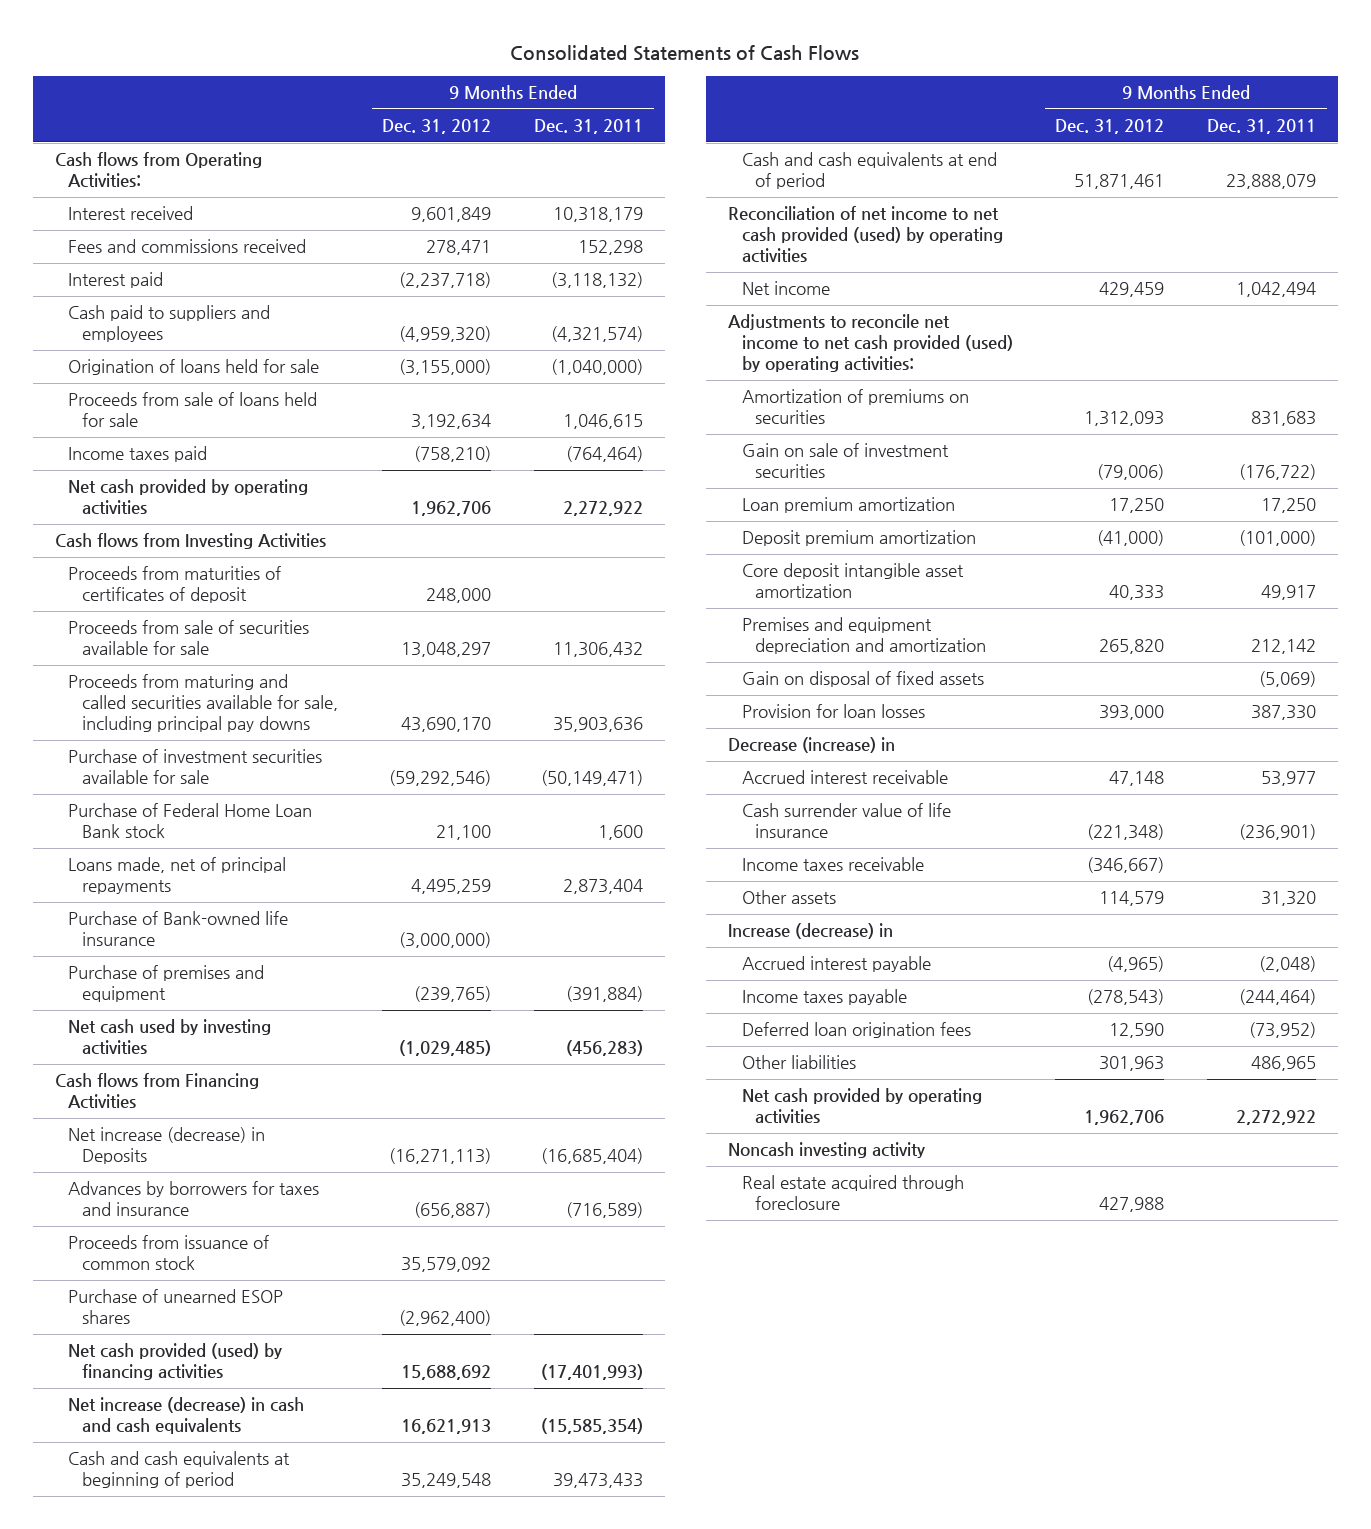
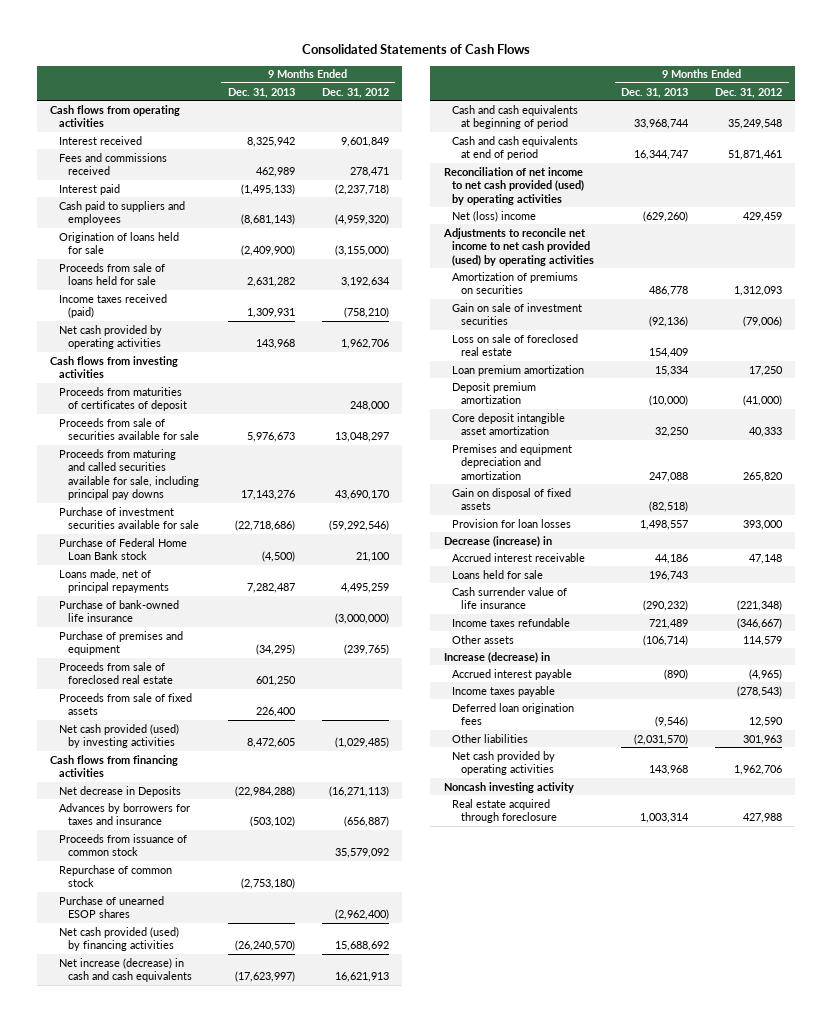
- | 9 Months Ended Dec. 31, 2012 | 9 Months Ended Dec. 31, 2011
+ | 9 Months Ended Dec. 31, 2013 | 9 Months Ended Dec. 31, 2012
- Cash flows from Operating Activities:
+ Cash flows from operating activities
- Income taxes paid | (758,210) | (764,464)
+ Income taxes received (paid) | 1,309,931 | (758,210)
- Cash flows from Investing Activities
+ Cash flows from investing activities
- Purchase of Bank-owned life insurance | (3,000,000) |
+ Purchase of bank-owned life insurance | | (3,000,000)
- Net cash used by investing activities | (1,029,485) | (456,283)
- Cash flows from Financing Activities
- Net increase (decrease) in Deposits | (16,271,113) | (16,685,404)
+ Proceeds from sale of foreclosed real estate | 601,250 |
+ Proceeds from sale of fixed assets | 226,400 |
+ Net cash provided (used) by investing activities | 8,472,605 | (1,029,485)
+ Cash flows from financing activities
+ Net decrease in Deposits | (22,984,288) | (16,271,113)
+ Repurchase of common stock | (2,753,180) |
- Net income | 429,459 | 1,042,494
- Adjustments to reconcile net income to net cash provided (used) by operating activities:
+ Net (loss) income | (629,260) | 429,459
+ Adjustments to reconcile net income to net cash provided (used) by operating activities
+ Loss on sale of foreclosed real estate | 154,409 |
+ Loans held for sale | 196,743 |
- Income taxes receivable | (346,667) |
+ Income taxes refundable | 721,489 | (346,667)

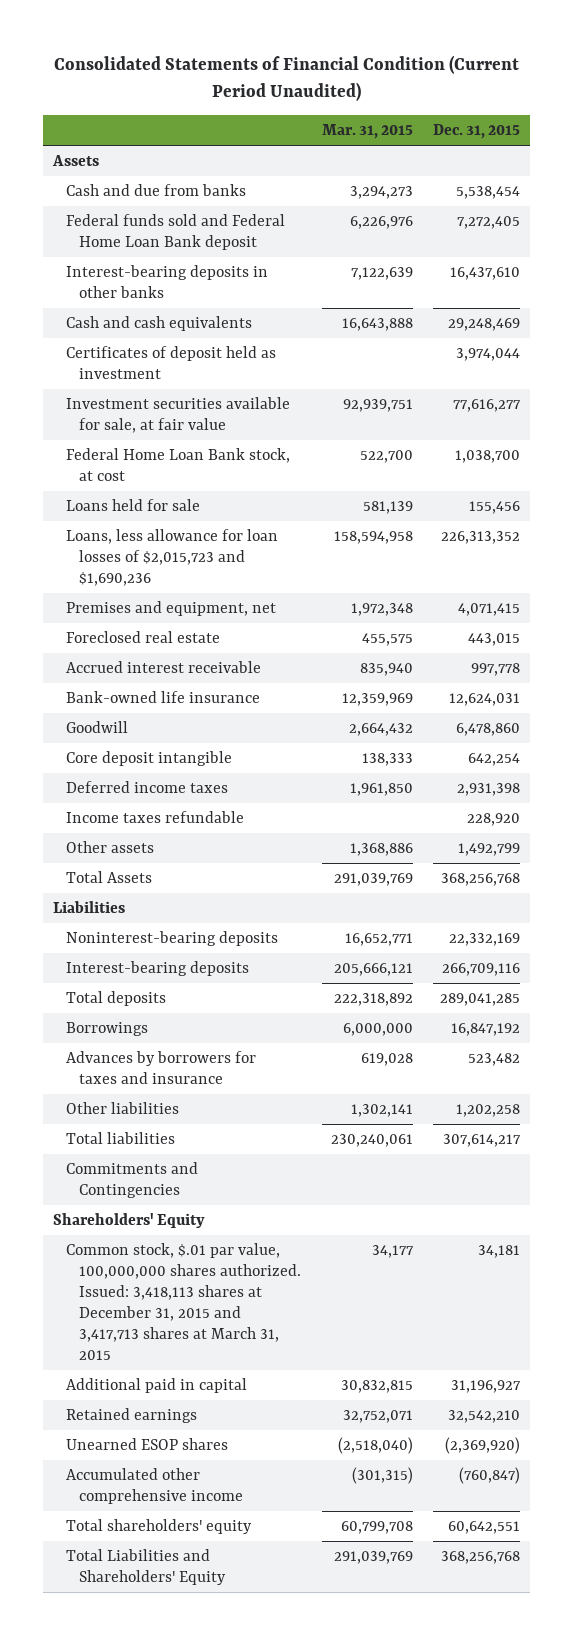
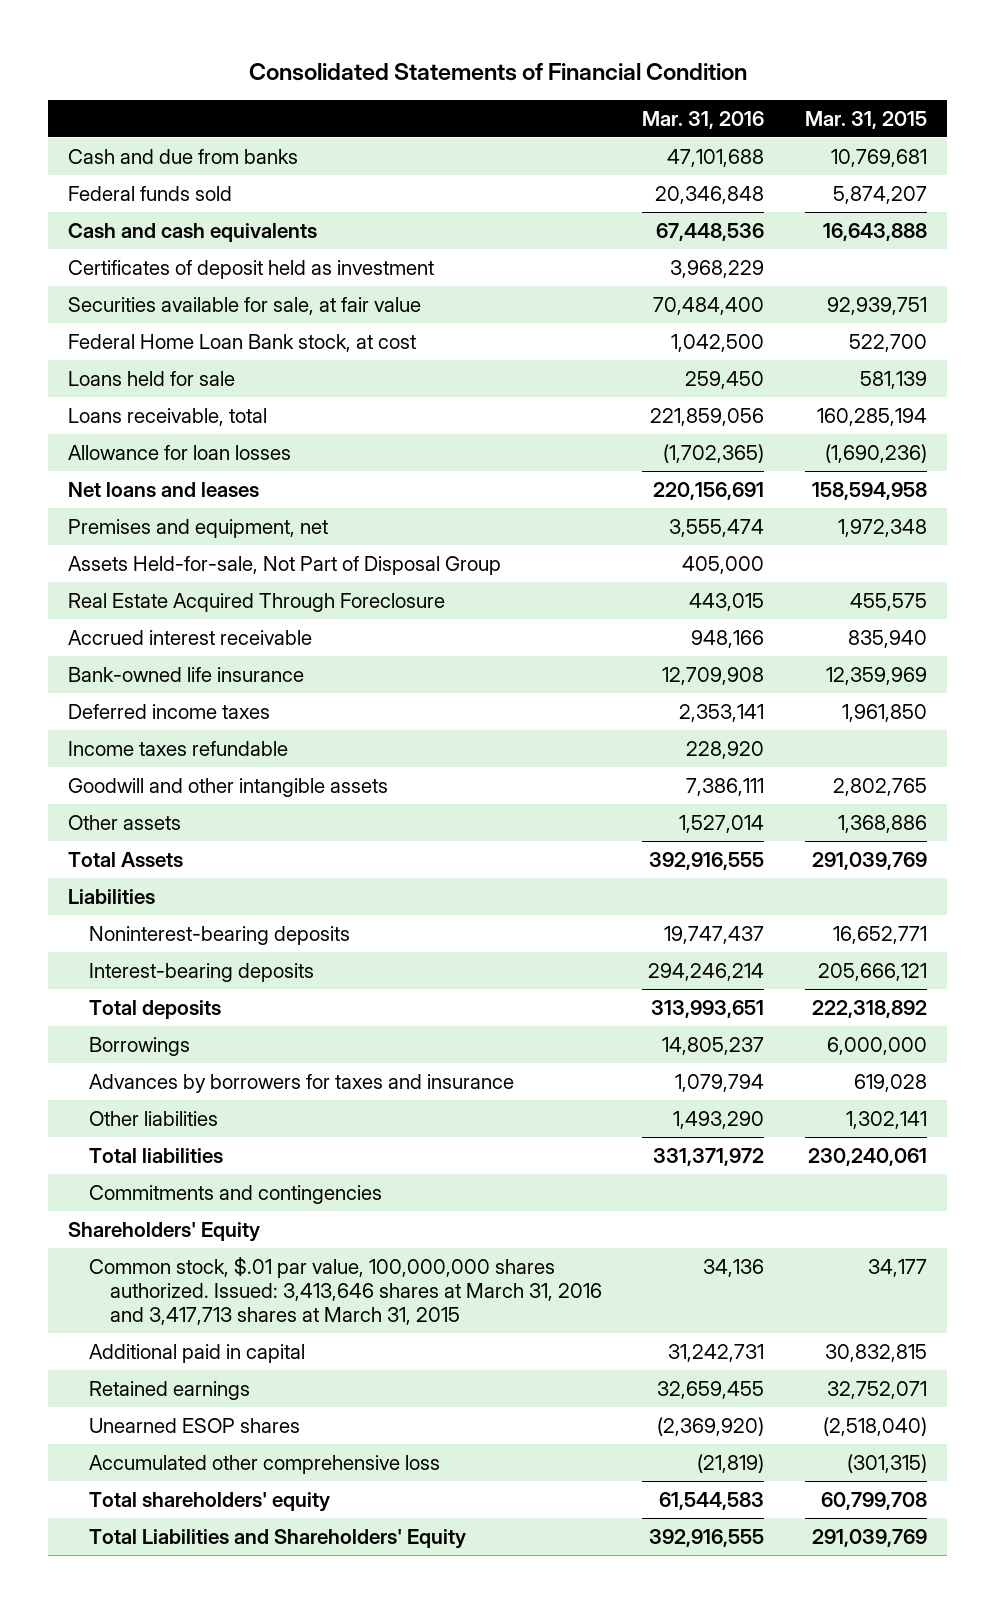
- Consolidated Statements of Financial Condition (Current Period Unaudited)
+ Consolidated Statements of Financial Condition
- | Mar. 31, 2015 | Dec. 31, 2015
+ | Mar. 31, 2016 | Mar. 31, 2015
- Assets
- Cash and due from banks | 3,294,273 | 5,538,454
- Federal funds sold and Federal Home Loan Bank deposit | 6,226,976 | 7,272,405
- Interest-bearing deposits in other banks | 7,122,639 | 16,437,610
+ Cash and due from banks | 47,101,688 | 10,769,681
+ Federal funds sold | 20,346,848 | 5,874,207
- Investment securities available for sale, at fair value | 92,939,751 | 77,616,277
+ Securities available for sale, at fair value | 70,484,400 | 92,939,751
- Loans, less allowance for loan losses of $2,015,723 and $1,690,236 | 158,594,958 | 226,313,352
+ Loans receivable, total | 221,859,056 | 160,285,194
+ Allowance for loan losses | (1,702,365) | (1,690,236)
+ Net loans and leases | 220,156,691 | 158,594,958
- Foreclosed real estate | 455,575 | 443,015
+ Assets Held-for-sale, Not Part of Disposal Group | 405,000 |
+ Real Estate Acquired Through Foreclosure | 443,015 | 455,575
- Goodwill | 2,664,432 | 6,478,860
- Core deposit intangible | 138,333 | 642,254
+ Goodwill and other intangible assets | 7,386,111 | 2,802,765
- Commitments and Contingencies
+ Commitments and contingencies
- Common stock, $.01 par value, 100,000,000 shares authorized. Issued: 3,418,113 shares at December 31, 2015 and 3,417,713 shares at March 31, 2015 | 34,177 | 34,181
+ Common stock, $.01 par value, 100,000,000 shares authorized. Issued: 3,413,646 shares at March 31, 2016 and 3,417,713 shares at March 31, 2015 | 34,136 | 34,177
- Accumulated other comprehensive income | (301,315) | (760,847)
+ Accumulated other comprehensive loss | (21,819) | (301,315)

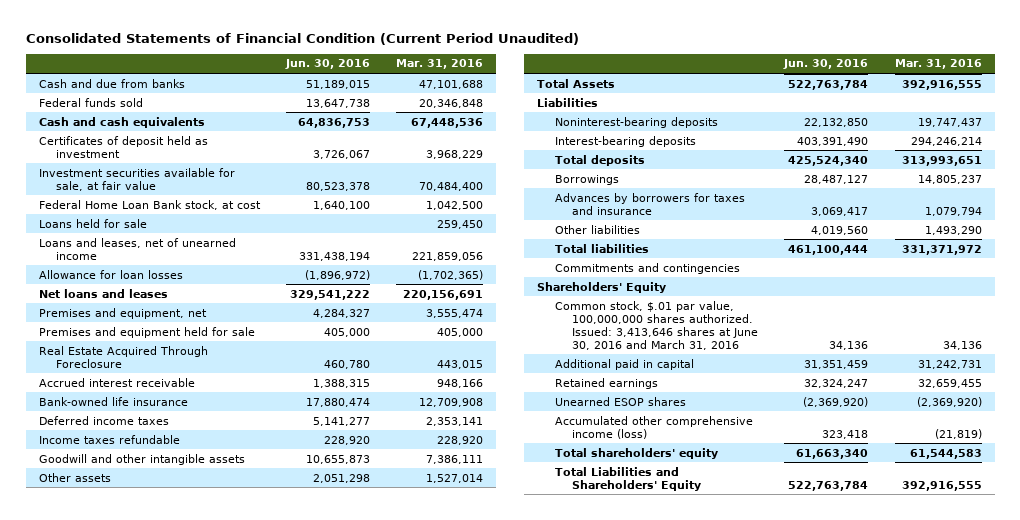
- Consolidated Statements of Financial Condition
+ Consolidated Statements of Financial Condition (Current Period Unaudited)
- | Mar. 31, 2016 | Mar. 31, 2015
+ | Jun. 30, 2016 | Mar. 31, 2016
- Securities available for sale, at fair value | 70,484,400 | 92,939,751
+ Investment securities available for sale, at fair value | 80,523,378 | 70,484,400
- Loans receivable, total | 221,859,056 | 160,285,194
+ Loans and leases, net of unearned income | 331,438,194 | 221,859,056
- Assets Held-for-sale, Not Part of Disposal Group | 405,000 |
+ Premises and equipment held for sale | 405,000 | 405,000
- Common stock, $.01 par value, 100,000,000 shares authorized. Issued: 3,413,646 shares at March 31, 2016 and 3,417,713 shares at March 31, 2015 | 34,136 | 34,177
+ Common stock, $.01 par value, 100,000,000 shares authorized. Issued: 3,413,646 shares at June 30, 2016 and March 31, 2016 | 34,136 | 34,136
- Accumulated other comprehensive loss | (21,819) | (301,315)
+ Accumulated other comprehensive income (loss) | 323,418 | (21,819)

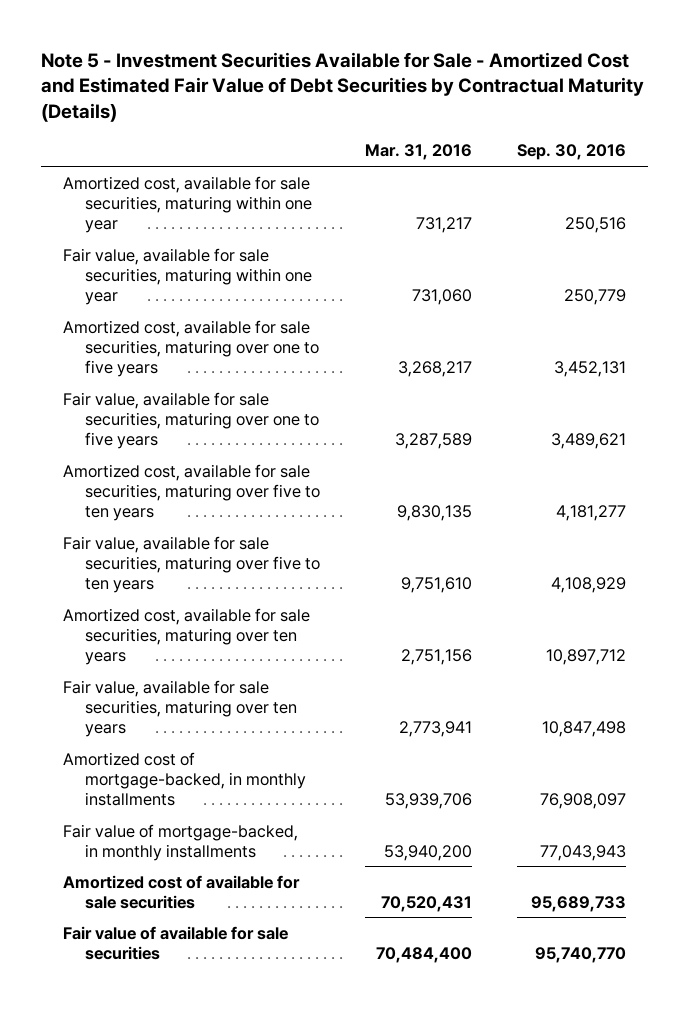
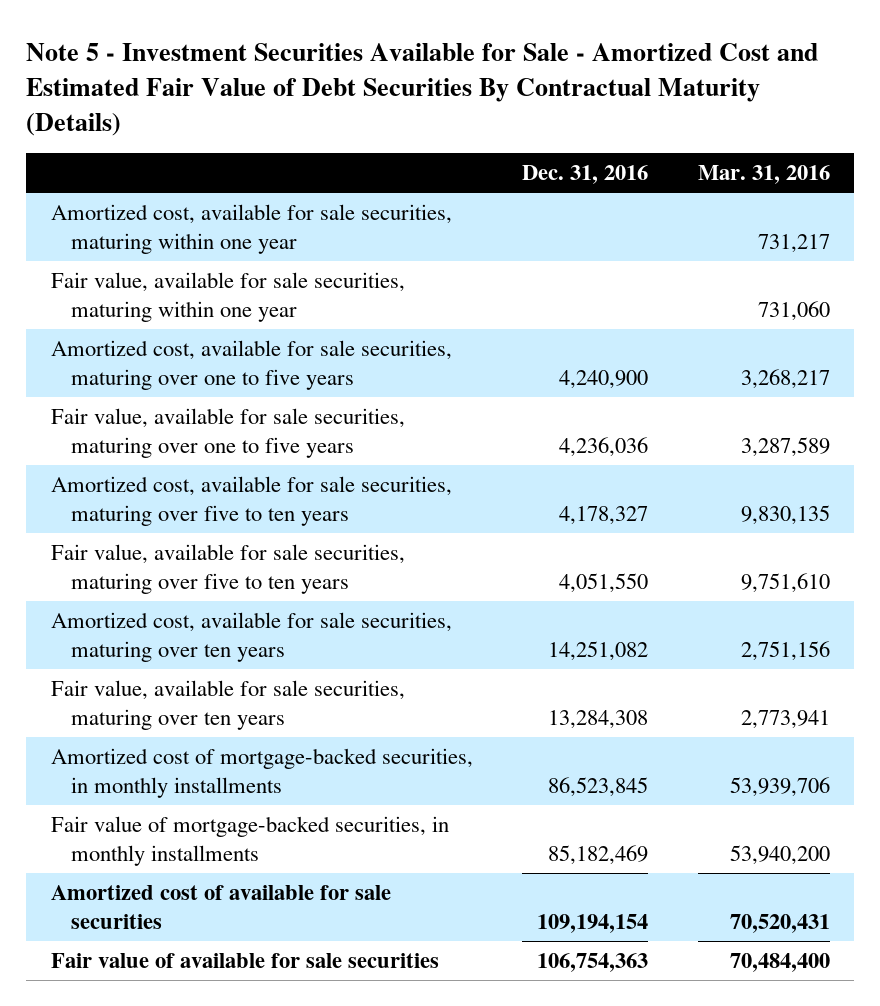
- Note 5 - Investment Securities Available for Sale - Amortized Cost and Estimated Fair Value of Debt Securities by Contractual Maturity (Details)
+ Note 5 - Investment Securities Available for Sale - Amortized Cost and Estimated Fair Value of Debt Securities By Contractual Maturity (Details)
- | Mar. 31, 2016 | Sep. 30, 2016
+ | Dec. 31, 2016 | Mar. 31, 2016
- Amortized cost of mortgage-backed, in monthly installments | 53,939,706 | 76,908,097
- Fair value of mortgage-backed, in monthly installments | 53,940,200 | 77,043,943
+ Amortized cost of mortgage-backed securities, in monthly installments | 86,523,845 | 53,939,706
+ Fair value of mortgage-backed securities, in monthly installments | 85,182,469 | 53,940,200

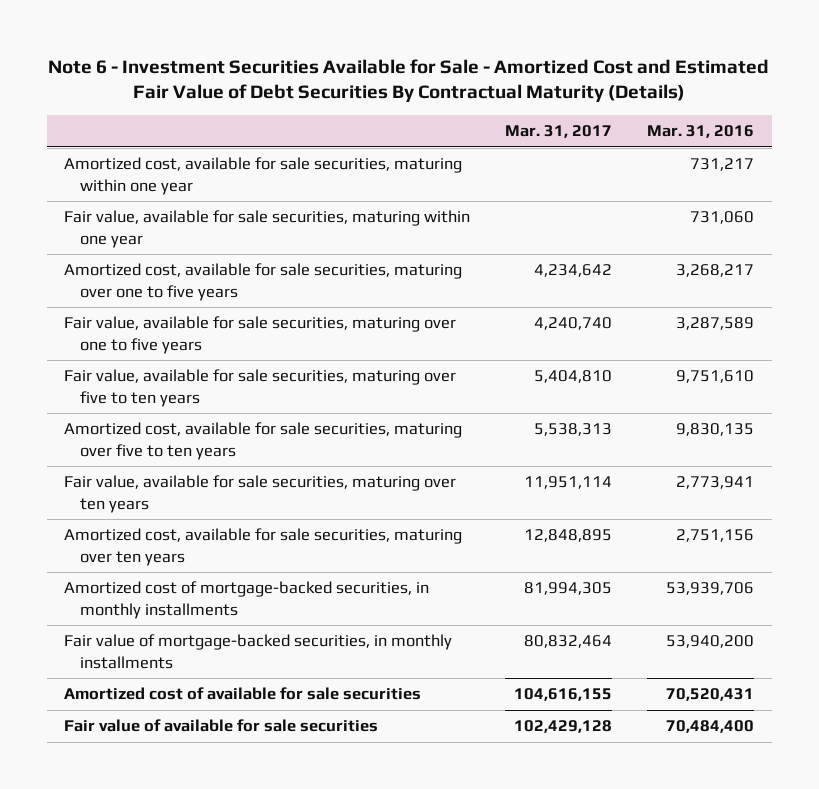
- Note 5 - Investment Securities Available for Sale - Amortized Cost and Estimated Fair Value of Debt Securities By Contractual Maturity (Details)
+ Note 6 - Investment Securities Available for Sale - Amortized Cost and Estimated Fair Value of Debt Securities By Contractual Maturity (Details)
- | Dec. 31, 2016 | Mar. 31, 2016
+ | Mar. 31, 2017 | Mar. 31, 2016
moved down: Amortized cost, available for sale securities, maturing over five to ten years | 5,538,313 | 9,830,135
moved down: Amortized cost, available for sale securities, maturing over ten years | 12,848,895 | 2,751,156

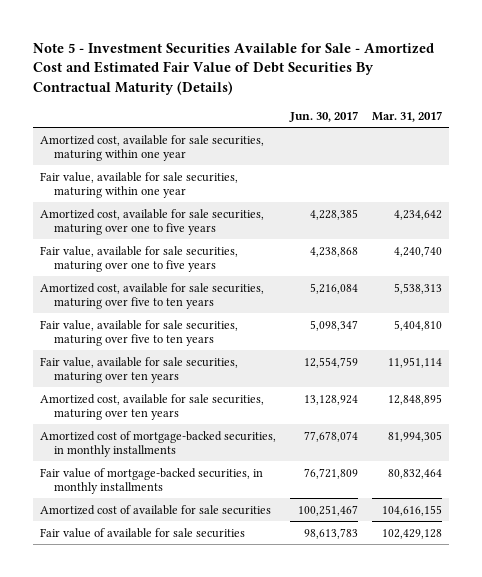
- Note 6 - Investment Securities Available for Sale - Amortized Cost and Estimated Fair Value of Debt Securities By Contractual Maturity (Details)
+ Note 5 - Investment Securities Available for Sale - Amortized Cost and Estimated Fair Value of Debt Securities By Contractual Maturity (Details)
- | Mar. 31, 2017 | Mar. 31, 2016
+ | Jun. 30, 2017 | Mar. 31, 2017
moved down: Fair value, available for sale securities, maturing over five to ten years | 5,098,347 | 5,404,810

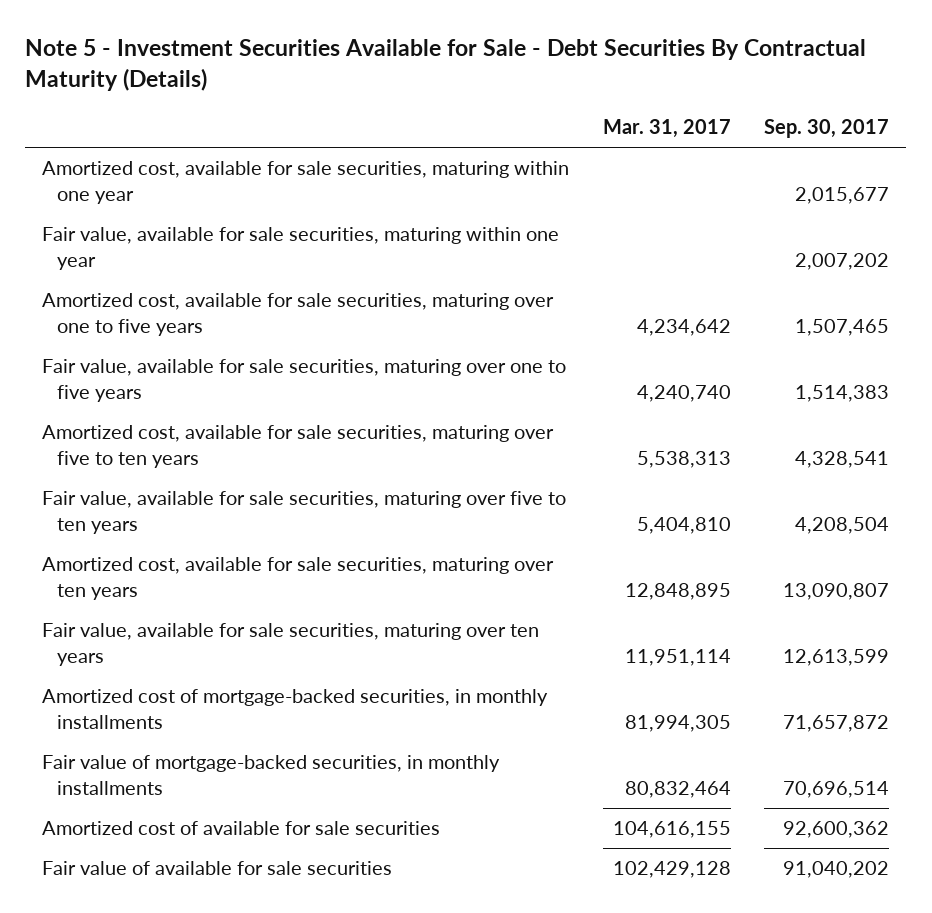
- Note 5 - Investment Securities Available for Sale - Amortized Cost and Estimated Fair Value of Debt Securities By Contractual Maturity (Details)
+ Note 5 - Investment Securities Available for Sale - Debt Securities By Contractual Maturity (Details)
- | Jun. 30, 2017 | Mar. 31, 2017
+ | Mar. 31, 2017 | Sep. 30, 2017
moved down: Fair value, available for sale securities, maturing over ten years | 11,951,114 | 12,613,599

